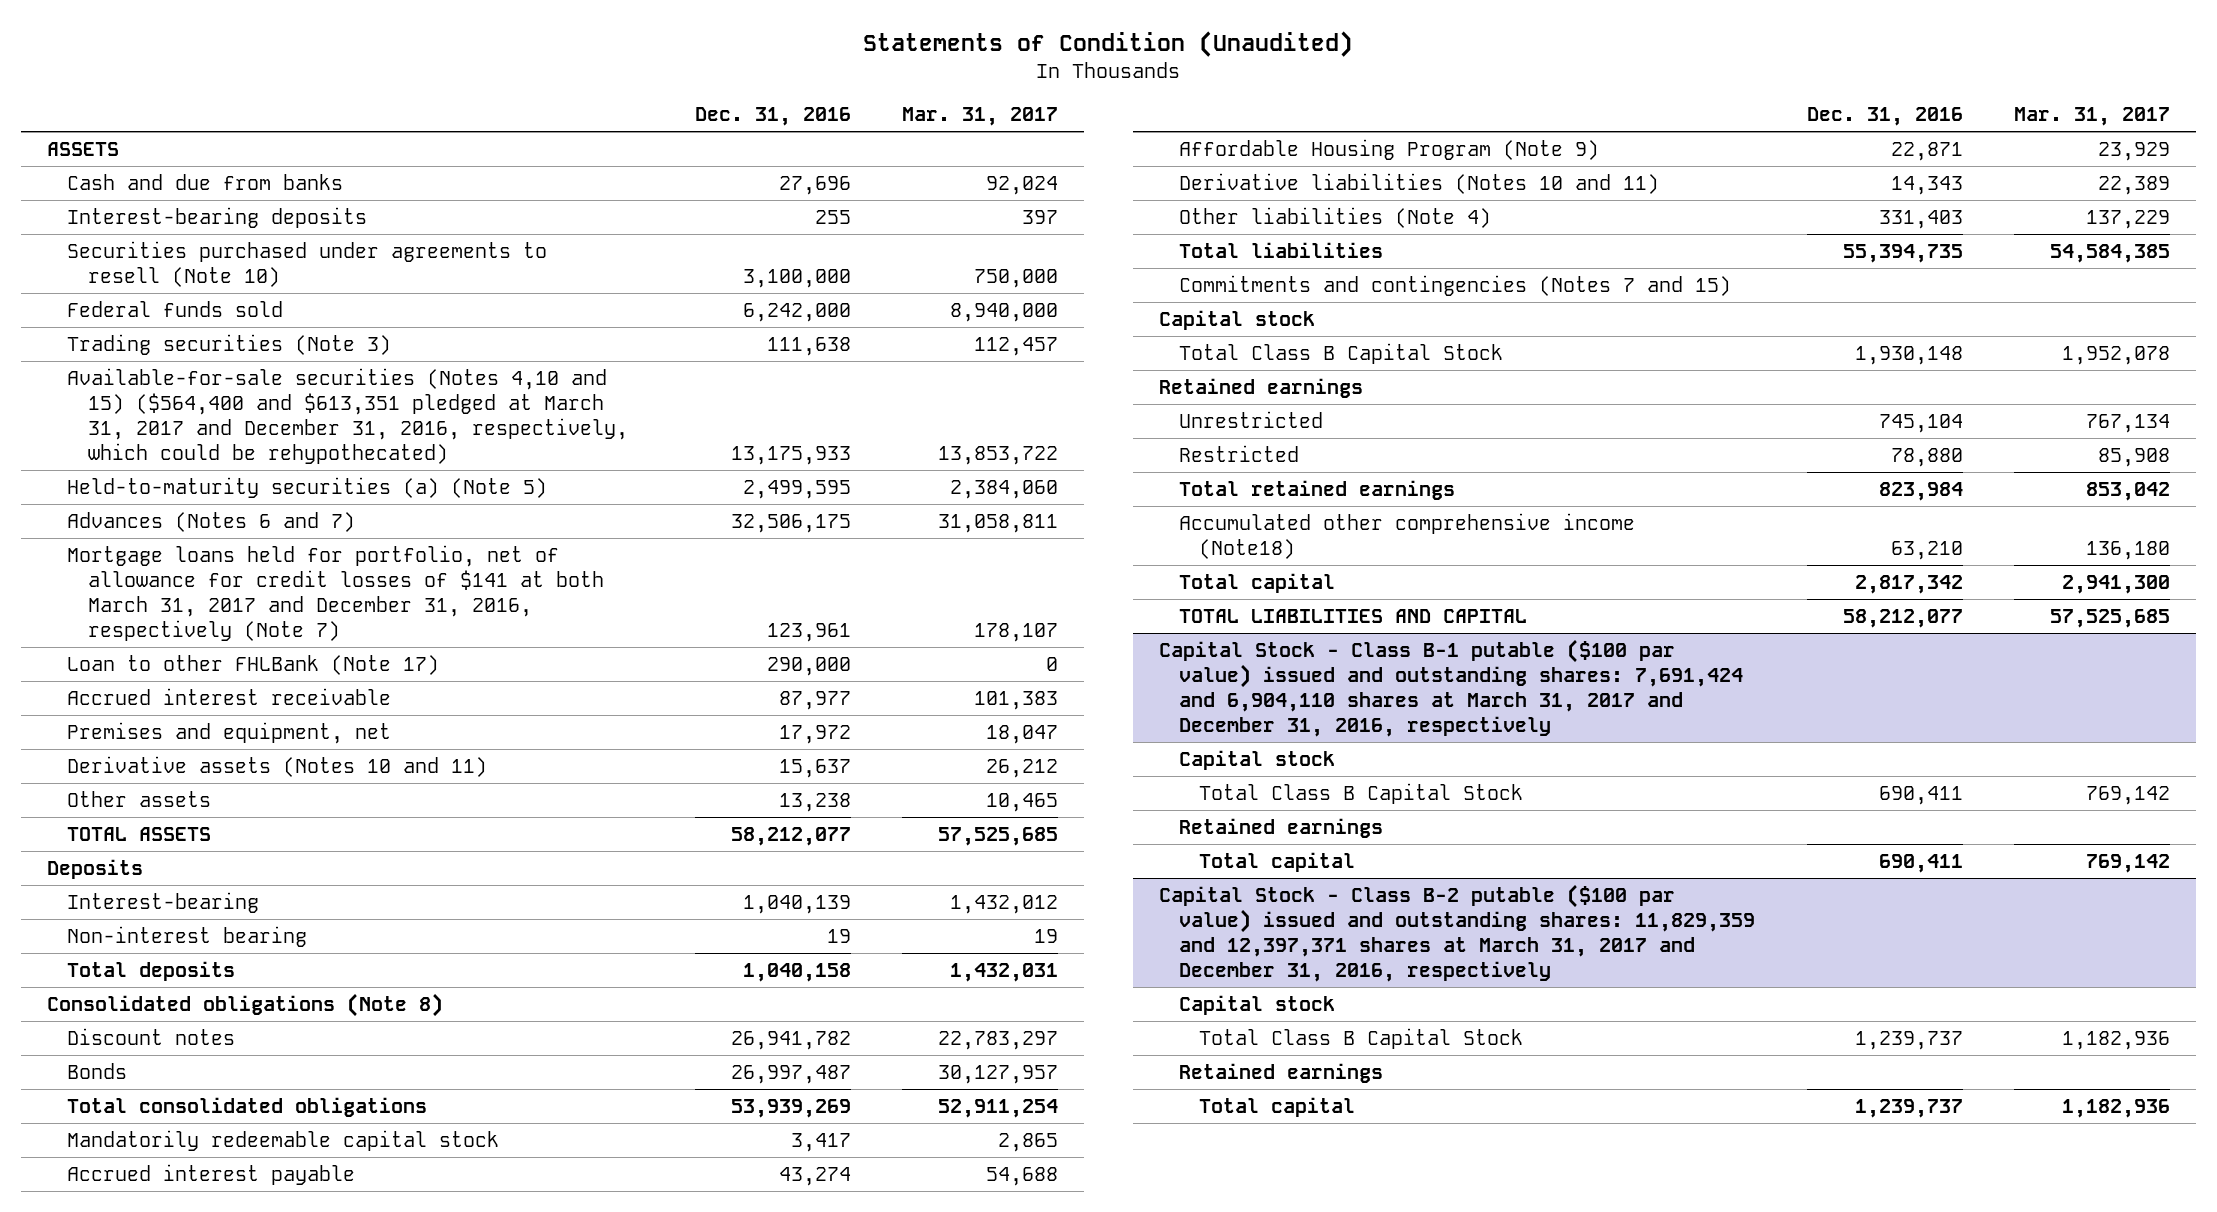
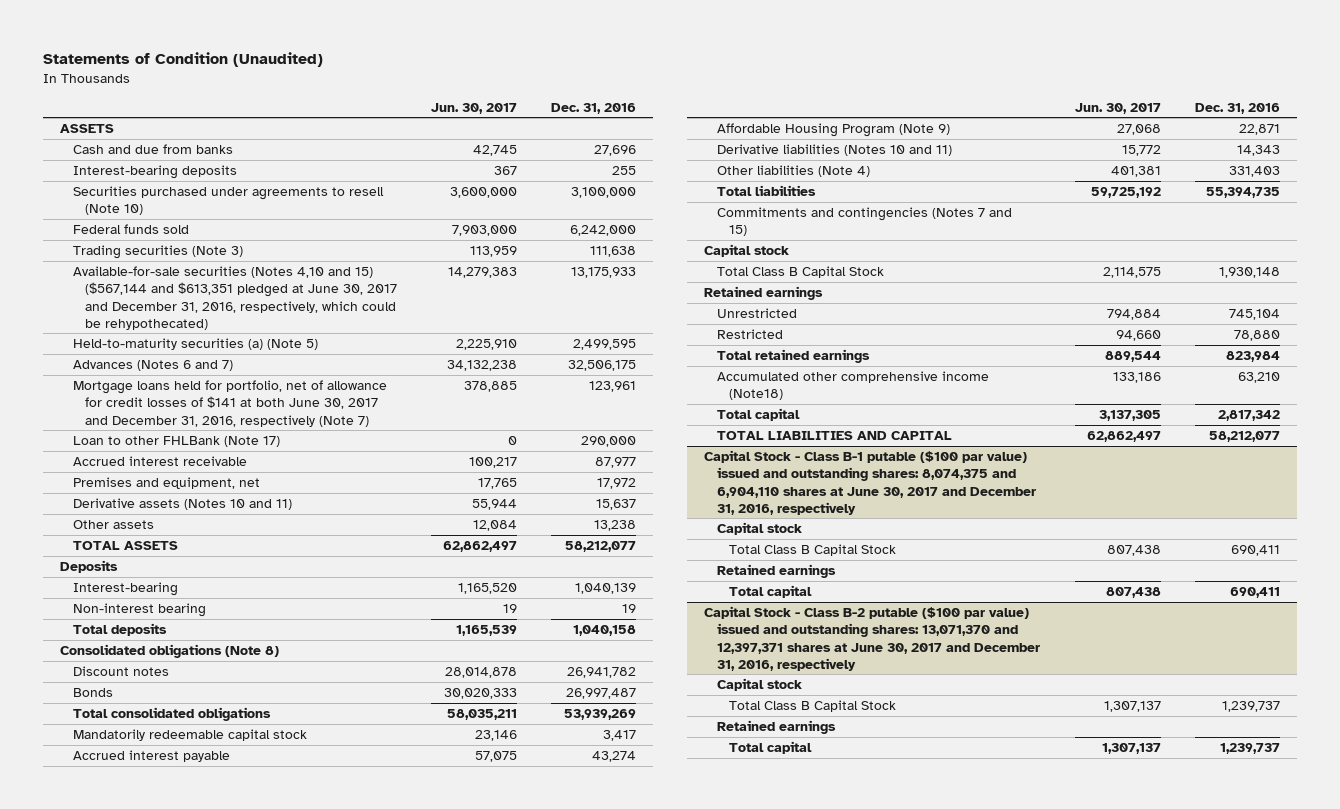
- | Dec. 31, 2016 | Mar. 31, 2017
+ | Jun. 30, 2017 | Dec. 31, 2016
- Available-for-sale securities (Notes 4,10 and 15) ($564,400 and $613,351 pledged at March 31, 2017 and December 31, 2016, respectively, which could be rehypothecated) | 13,175,933 | 13,853,722
+ Available-for-sale securities (Notes 4,10 and 15) ($567,144 and $613,351 pledged at June 30, 2017 and December 31, 2016, respectively, which could be rehypothecated) | 14,279,383 | 13,175,933
- Mortgage loans held for portfolio, net of allowance for credit losses of $141 at both March 31, 2017 and December 31, 2016, respectively (Note 7) | 123,961 | 178,107
+ Mortgage loans held for portfolio, net of allowance for credit losses of $141 at both June 30, 2017 and December 31, 2016, respectively (Note 7) | 378,885 | 123,961
- Capital Stock - Class B-1 putable ($100 par value) issued and outstanding shares: 7,691,424 and 6,904,110 shares at March 31, 2017 and December 31, 2016, respectively
+ Capital Stock - Class B-1 putable ($100 par value) issued and outstanding shares: 8,074,375 and 6,904,110 shares at June 30, 2017 and December 31, 2016, respectively
- Capital Stock - Class B-2 putable ($100 par value) issued and outstanding shares: 11,829,359 and 12,397,371 shares at March 31, 2017 and December 31, 2016, respectively
+ Capital Stock - Class B-2 putable ($100 par value) issued and outstanding shares: 13,071,370 and 12,397,371 shares at June 30, 2017 and December 31, 2016, respectively

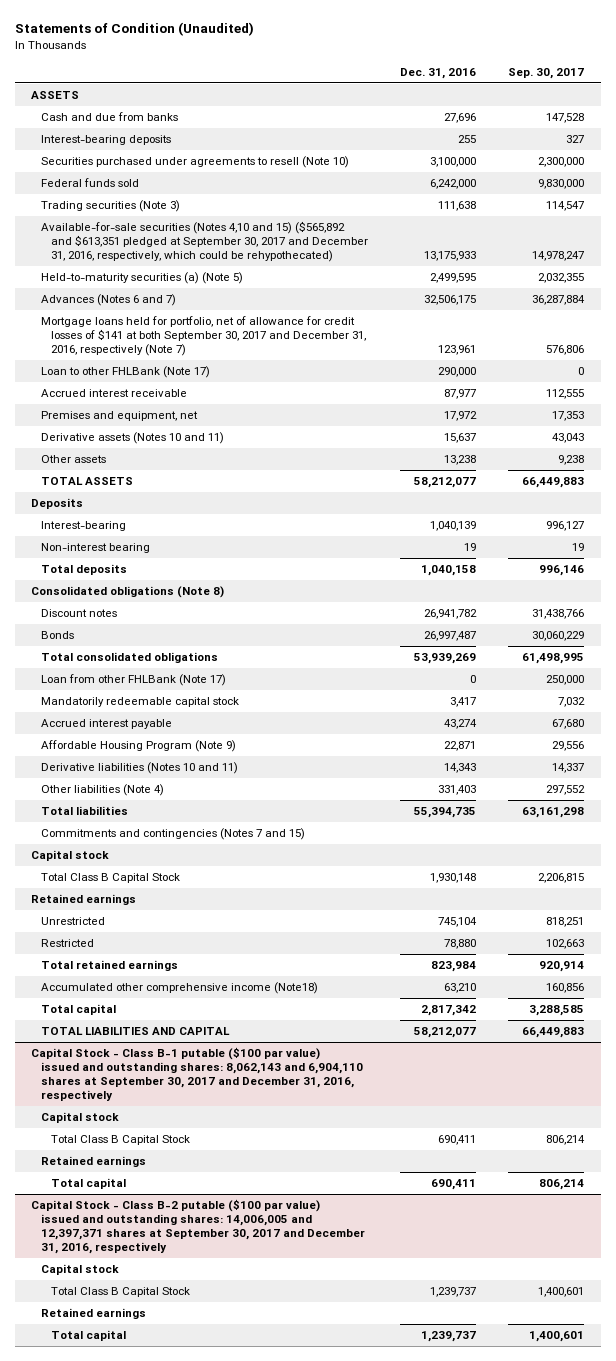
- | Jun. 30, 2017 | Dec. 31, 2016
+ | Dec. 31, 2016 | Sep. 30, 2017
- Available-for-sale securities (Notes 4,10 and 15) ($567,144 and $613,351 pledged at June 30, 2017 and December 31, 2016, respectively, which could be rehypothecated) | 14,279,383 | 13,175,933
+ Available-for-sale securities (Notes 4,10 and 15) ($565,892 and $613,351 pledged at September 30, 2017 and December 31, 2016, respectively, which could be rehypothecated) | 13,175,933 | 14,978,247
- Mortgage loans held for portfolio, net of allowance for credit losses of $141 at both June 30, 2017 and December 31, 2016, respectively (Note 7) | 378,885 | 123,961
+ Mortgage loans held for portfolio, net of allowance for credit losses of $141 at both September 30, 2017 and December 31, 2016, respectively (Note 7) | 123,961 | 576,806
+ Loan from other FHLBank (Note 17) | 0 | 250,000
- Capital Stock - Class B-1 putable ($100 par value) issued and outstanding shares: 8,074,375 and 6,904,110 shares at June 30, 2017 and December 31, 2016, respectively
+ Capital Stock - Class B-1 putable ($100 par value) issued and outstanding shares: 8,062,143 and 6,904,110 shares at September 30, 2017 and December 31, 2016, respectively
- Capital Stock - Class B-2 putable ($100 par value) issued and outstanding shares: 13,071,370 and 12,397,371 shares at June 30, 2017 and December 31, 2016, respectively
+ Capital Stock - Class B-2 putable ($100 par value) issued and outstanding shares: 14,006,005 and 12,397,371 shares at September 30, 2017 and December 31, 2016, respectively

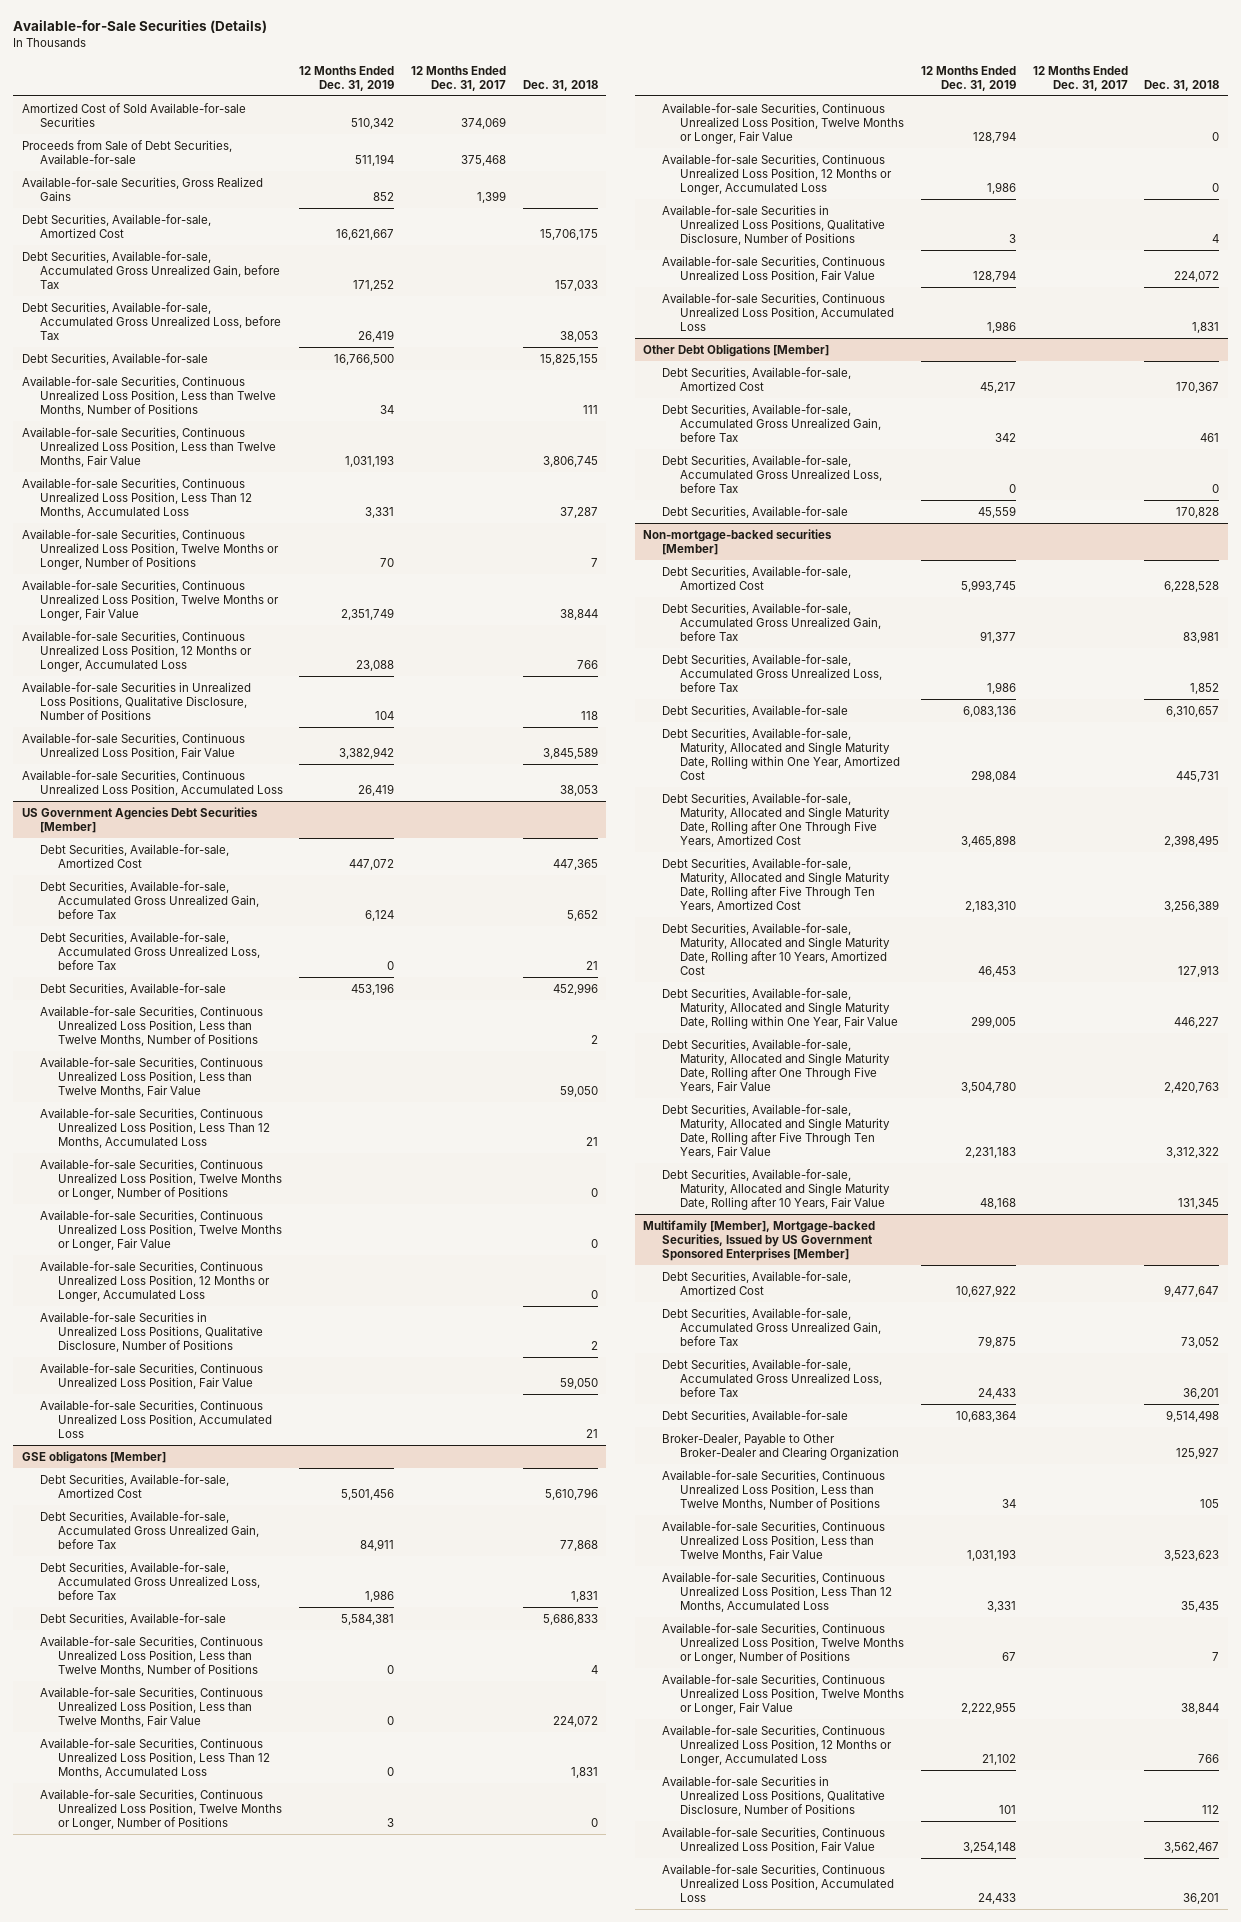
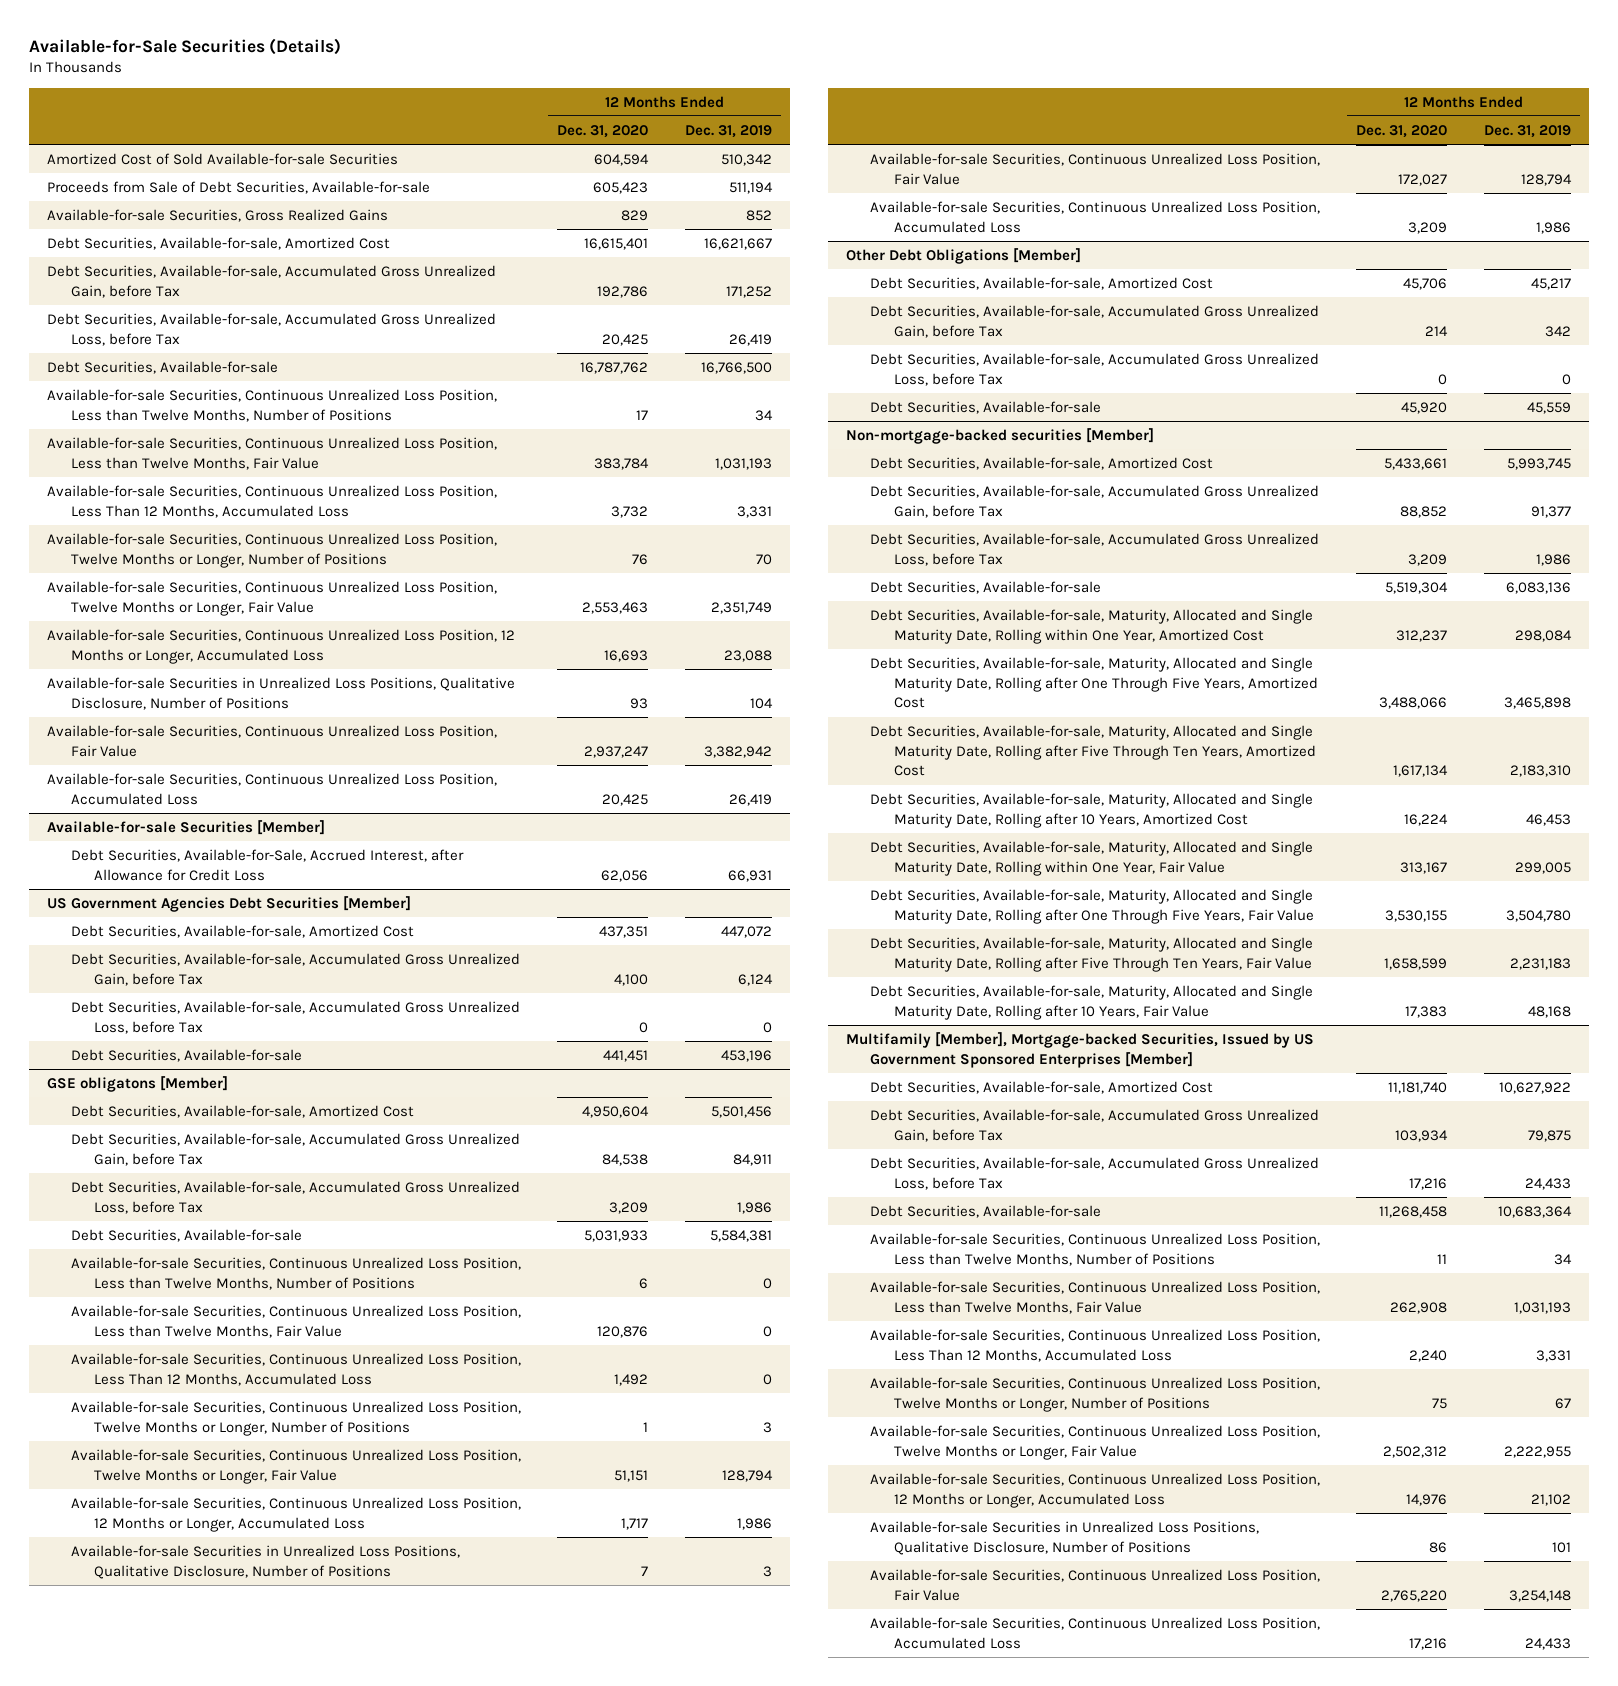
- | 12 Months Ended Dec. 31, 2019 | 12 Months Ended Dec. 31, 2017 | Dec. 31, 2018
+ | 12 Months Ended Dec. 31, 2020 | 12 Months Ended Dec. 31, 2019
+ Available-for-sale Securities [Member]
+ Debt Securities, Available-for-Sale, Accrued Interest, after Allowance for Credit Loss | 62,056 | 66,931
@ US Government Agencies Debt Securities [Member]
- Available-for-sale Securities, Continuous Unrealized Loss Position, Less than Twelve Months, Number of Positions | | | 2
- Available-for-sale Securities, Continuous Unrealized Loss Position, Less than Twelve Months, Fair Value | | | 59,050
- Available-for-sale Securities, Continuous Unrealized Loss Position, Less Than 12 Months, Accumulated Loss | | | 21
- Available-for-sale Securities, Continuous Unrealized Loss Position, Twelve Months or Longer, Number of Positions | | | 0
- Available-for-sale Securities, Continuous Unrealized Loss Position, Twelve Months or Longer, Fair Value | | | 0
- Available-for-sale Securities, Continuous Unrealized Loss Position, 12 Months or Longer, Accumulated Loss | | | 0
- Available-for-sale Securities in Unrealized Loss Positions, Qualitative Disclosure, Number of Positions | | | 2
- Available-for-sale Securities, Continuous Unrealized Loss Position, Fair Value | | | 59,050
- Available-for-sale Securities, Continuous Unrealized Loss Position, Accumulated Loss | | | 21
@ Multifamily [Member], Mortgage-backed Securities, Issued by US Government Sponsored Enterprises [Member]
- Broker-Dealer, Payable to Other Broker-Dealer and Clearing Organization | | | 125,927

